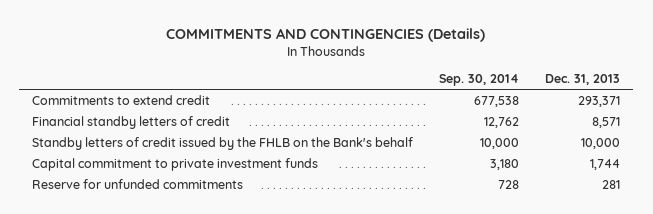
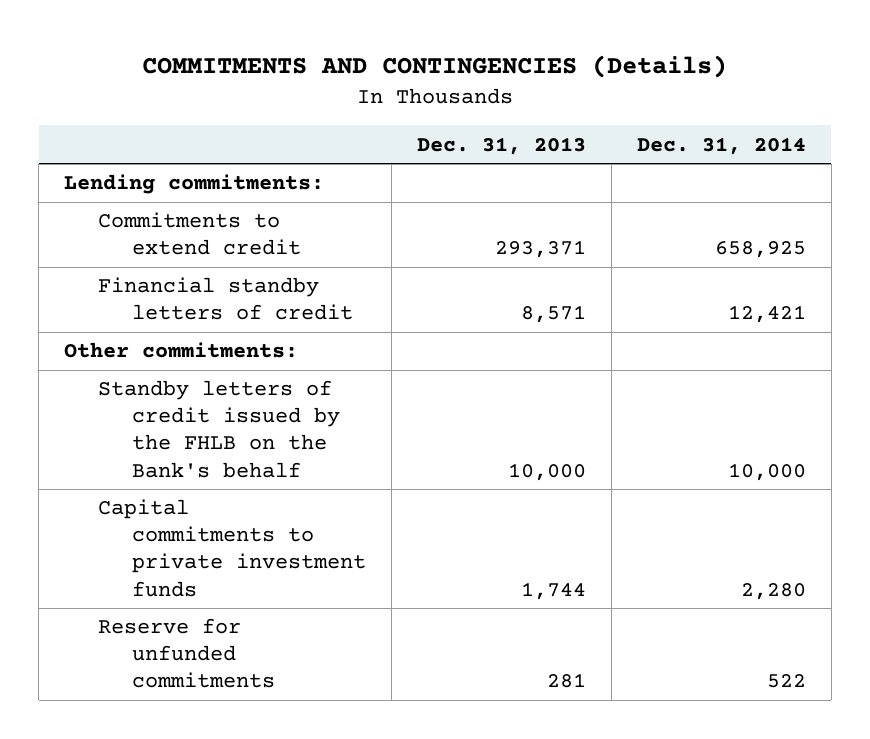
- | Sep. 30, 2014 | Dec. 31, 2013
+ | Dec. 31, 2013 | Dec. 31, 2014
+ Lending commitments:
+ Other commitments:
- Capital commitment to private investment funds | 3,180 | 1,744
+ Capital commitments to private investment funds | 1,744 | 2,280

